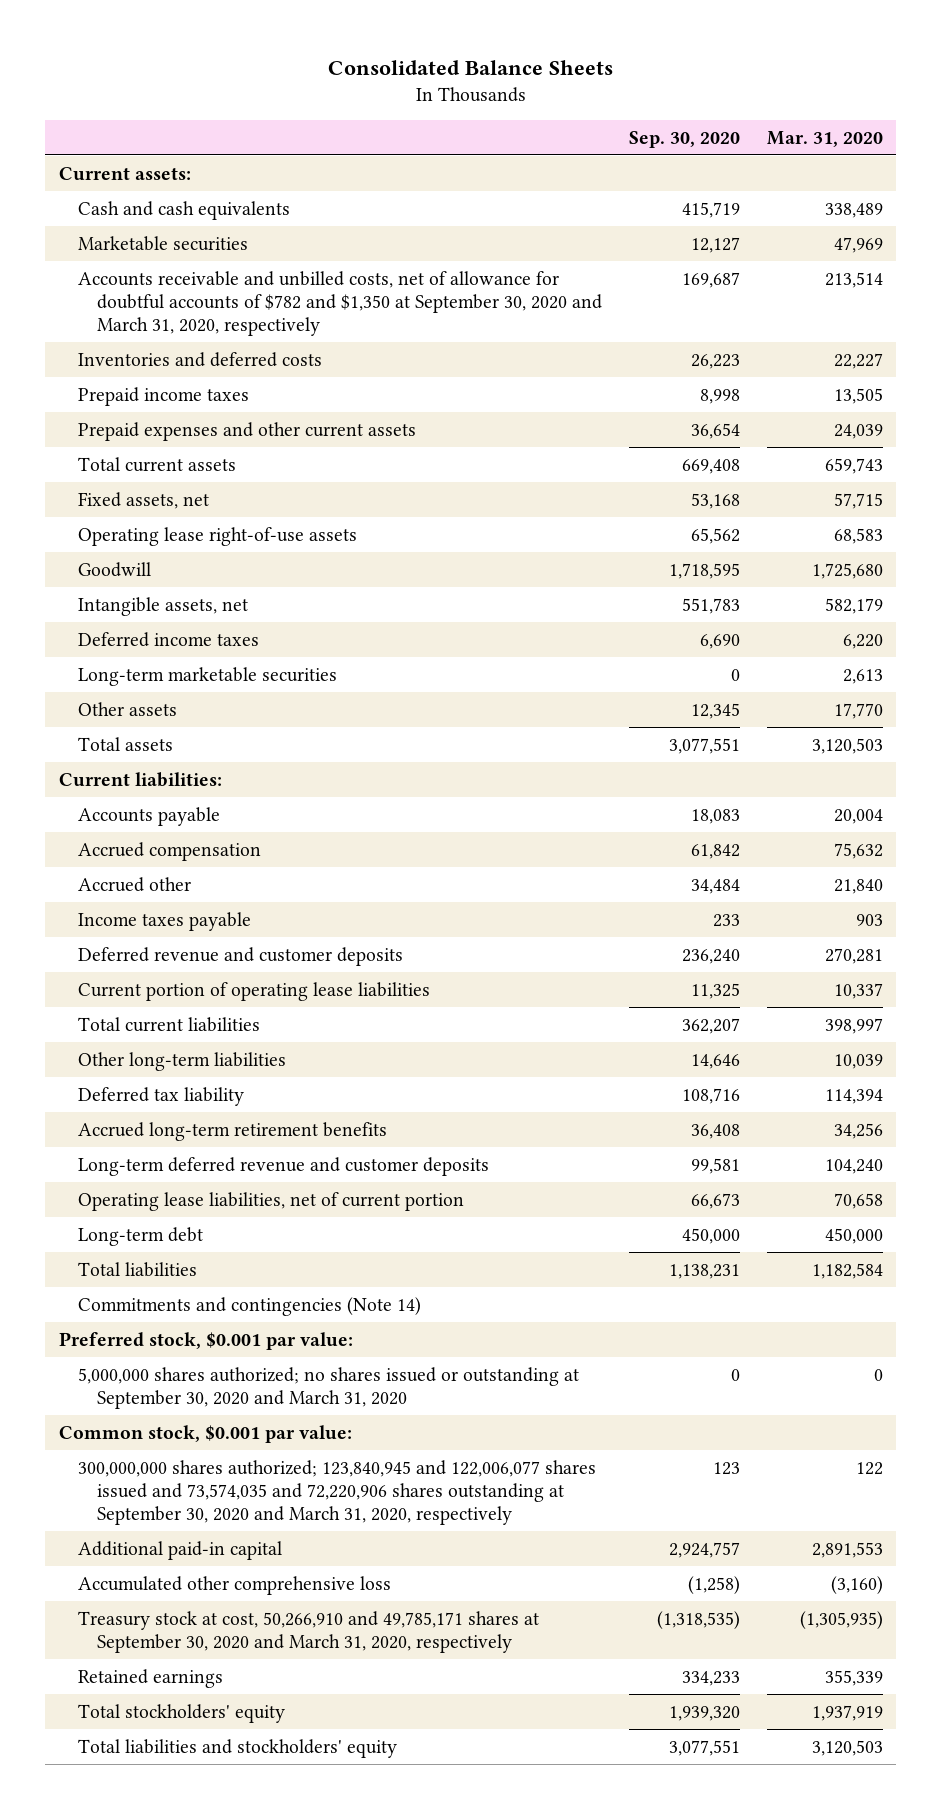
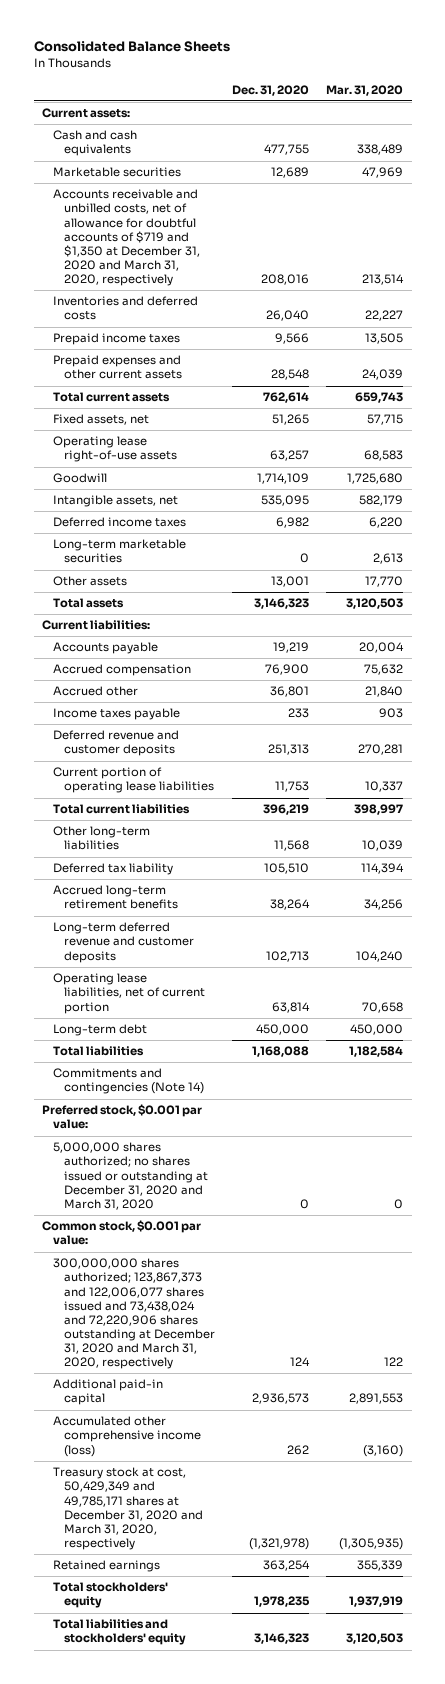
- | Sep. 30, 2020 | Mar. 31, 2020
+ | Dec. 31, 2020 | Mar. 31, 2020
- Accounts receivable and unbilled costs, net of allowance for doubtful accounts of $782 and $1,350 at September 30, 2020 and March 31, 2020, respectively | 169,687 | 213,514
+ Accounts receivable and unbilled costs, net of allowance for doubtful accounts of $719 and $1,350 at December 31, 2020 and March 31, 2020, respectively | 208,016 | 213,514
- 5,000,000 shares authorized; no shares issued or outstanding at September 30, 2020 and March 31, 2020 | 0 | 0
+ 5,000,000 shares authorized; no shares issued or outstanding at December 31, 2020 and March 31, 2020 | 0 | 0
- 300,000,000 shares authorized; 123,840,945 and 122,006,077 shares issued and 73,574,035 and 72,220,906 shares outstanding at September 30, 2020 and March 31, 2020, respectively | 123 | 122
+ 300,000,000 shares authorized; 123,867,373 and 122,006,077 shares issued and 73,438,024 and 72,220,906 shares outstanding at December 31, 2020 and March 31, 2020, respectively | 124 | 122
- Accumulated other comprehensive loss | (1,258) | (3,160)
- Treasury stock at cost, 50,266,910 and 49,785,171 shares at September 30, 2020 and March 31, 2020, respectively | (1,318,535) | (1,305,935)
+ Accumulated other comprehensive income (loss) | 262 | (3,160)
+ Treasury stock at cost, 50,429,349 and 49,785,171 shares at December 31, 2020 and March 31, 2020, respectively | (1,321,978) | (1,305,935)

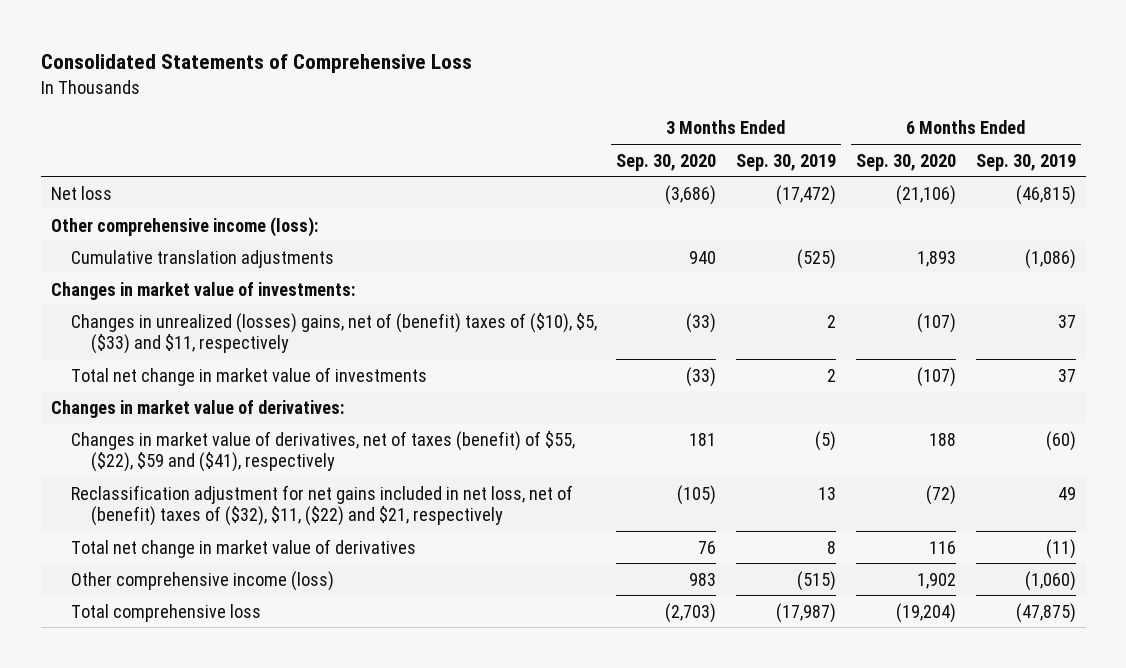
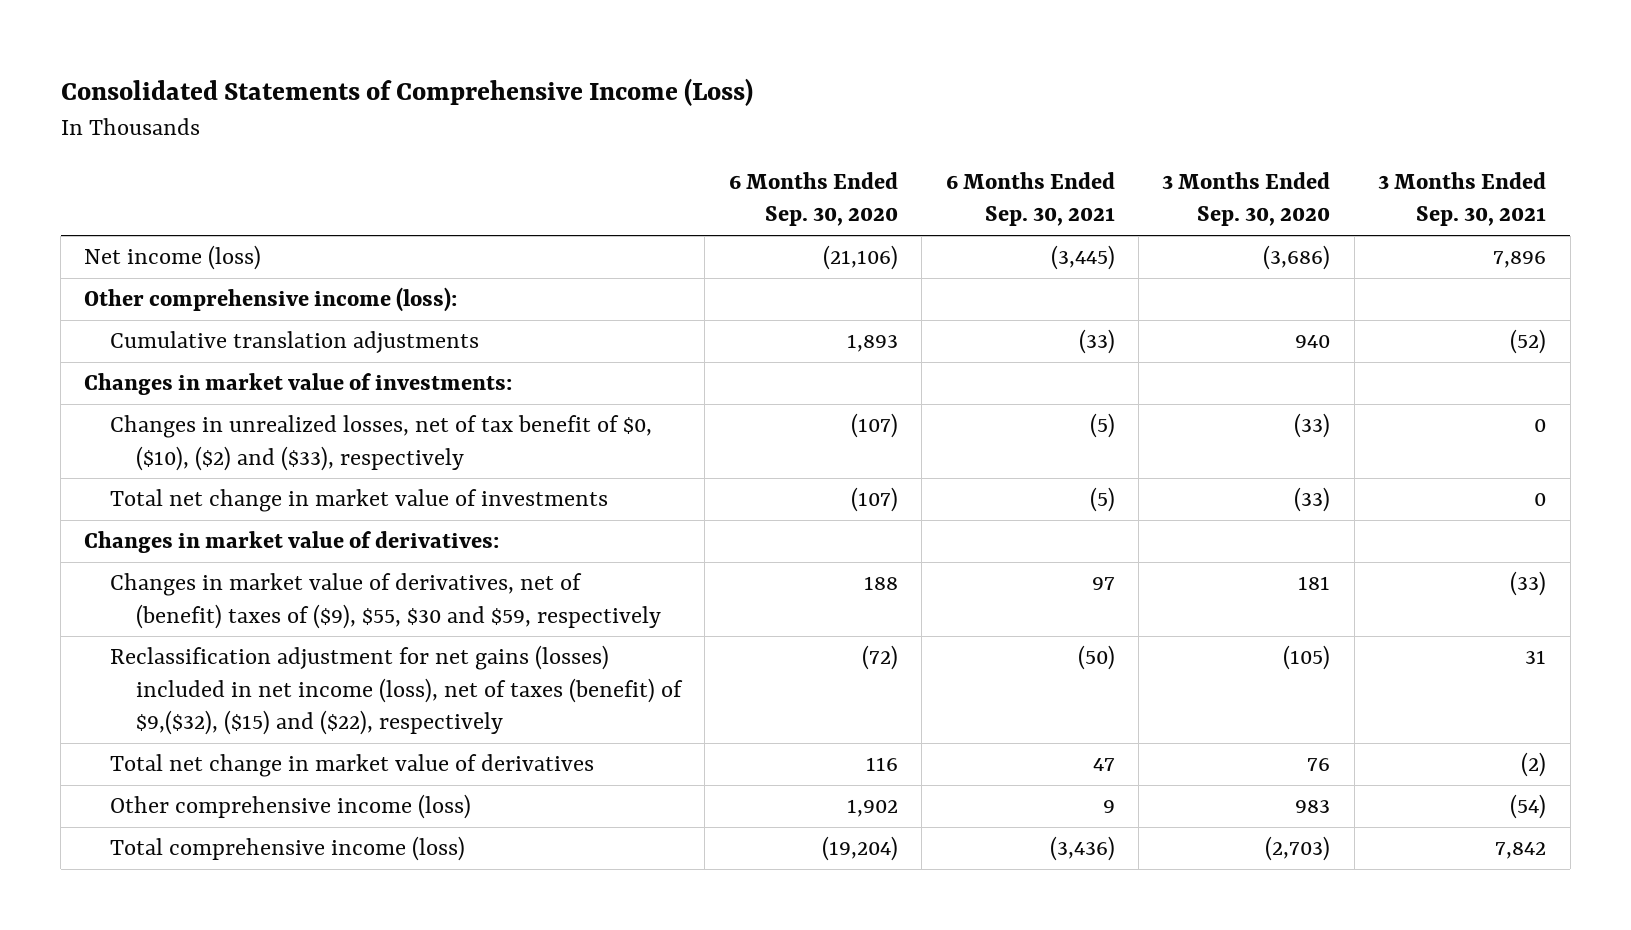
- Consolidated Statements of Comprehensive Loss
+ Consolidated Statements of Comprehensive Income (Loss)
- | 3 Months Ended Sep. 30, 2020 | 3 Months Ended Sep. 30, 2019 | 6 Months Ended Sep. 30, 2020 | 6 Months Ended Sep. 30, 2019
+ | 6 Months Ended Sep. 30, 2020 | 6 Months Ended Sep. 30, 2021 | 3 Months Ended Sep. 30, 2020 | 3 Months Ended Sep. 30, 2021
- Net loss | (3,686) | (17,472) | (21,106) | (46,815)
+ Net income (loss) | (21,106) | (3,445) | (3,686) | 7,896
- Changes in unrealized (losses) gains, net of (benefit) taxes of ($10), $5, ($33) and $11, respectively | (33) | 2 | (107) | 37
+ Changes in unrealized losses, net of tax benefit of $0, ($10), ($2) and ($33), respectively | (107) | (5) | (33) | 0
- Changes in market value of derivatives, net of taxes (benefit) of $55, ($22), $59 and ($41), respectively | 181 | (5) | 188 | (60)
- Reclassification adjustment for net gains included in net loss, net of (benefit) taxes of ($32), $11, ($22) and $21, respectively | (105) | 13 | (72) | 49
+ Changes in market value of derivatives, net of (benefit) taxes of ($9), $55, $30 and $59, respectively | 188 | 97 | 181 | (33)
+ Reclassification adjustment for net gains (losses) included in net income (loss), net of taxes (benefit) of $9,($32), ($15) and ($22), respectively | (72) | (50) | (105) | 31
- Total comprehensive loss | (2,703) | (17,987) | (19,204) | (47,875)
+ Total comprehensive income (loss) | (19,204) | (3,436) | (2,703) | 7,842

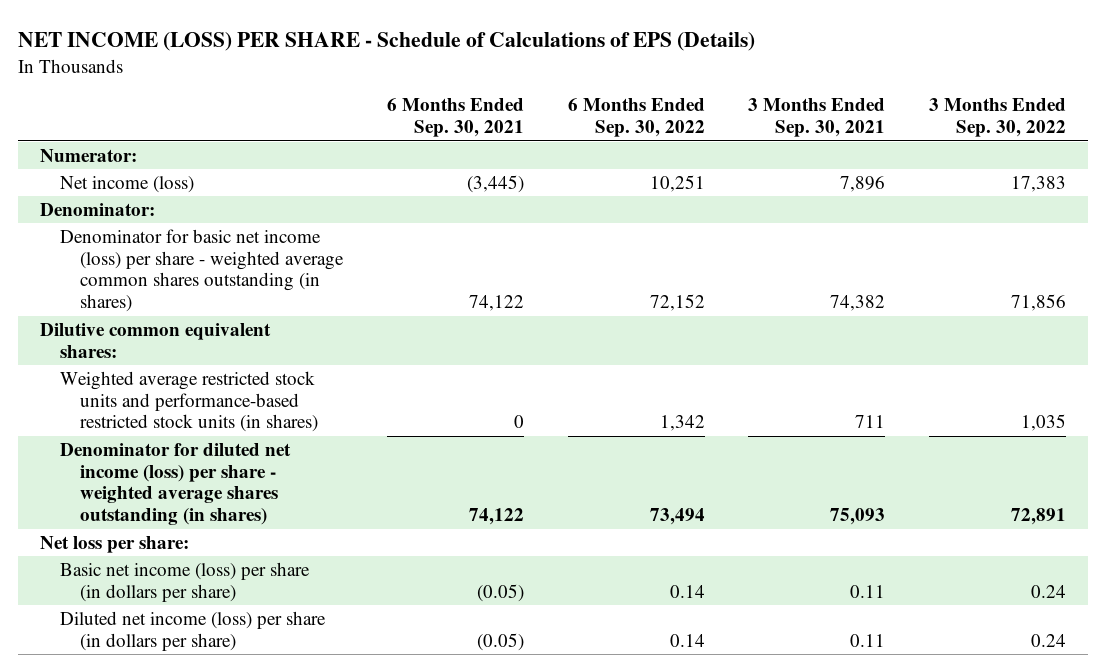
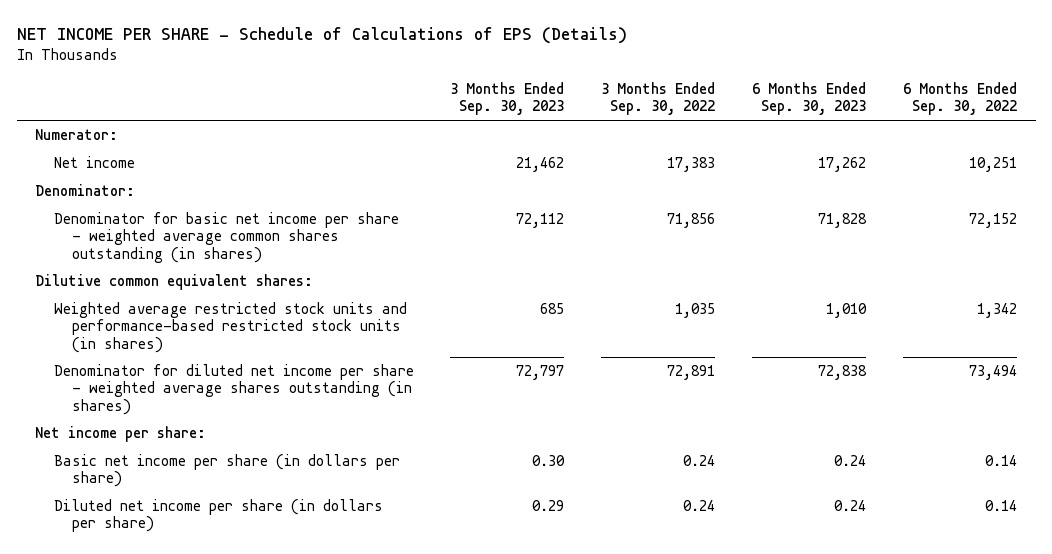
- NET INCOME (LOSS) PER SHARE - Schedule of Calculations of EPS (Details)
+ NET INCOME PER SHARE - Schedule of Calculations of EPS (Details)
- | 6 Months Ended Sep. 30, 2021 | 6 Months Ended Sep. 30, 2022 | 3 Months Ended Sep. 30, 2021 | 3 Months Ended Sep. 30, 2022
+ | 3 Months Ended Sep. 30, 2023 | 3 Months Ended Sep. 30, 2022 | 6 Months Ended Sep. 30, 2023 | 6 Months Ended Sep. 30, 2022
- Net income (loss) | (3,445) | 10,251 | 7,896 | 17,383
+ Net income | 21,462 | 17,383 | 17,262 | 10,251
- Denominator for basic net income (loss) per share - weighted average common shares outstanding (in shares) | 74,122 | 72,152 | 74,382 | 71,856
+ Denominator for basic net income per share - weighted average common shares outstanding (in shares) | 72,112 | 71,856 | 71,828 | 72,152
- Denominator for diluted net income (loss) per share - weighted average shares outstanding (in shares) | 74,122 | 73,494 | 75,093 | 72,891
- Net loss per share:
- Basic net income (loss) per share (in dollars per share) | (0.05) | 0.14 | 0.11 | 0.24
- Diluted net income (loss) per share (in dollars per share) | (0.05) | 0.14 | 0.11 | 0.24
+ Denominator for diluted net income per share - weighted average shares outstanding (in shares) | 72,797 | 72,891 | 72,838 | 73,494
+ Net income per share:
+ Basic net income per share (in dollars per share) | 0.30 | 0.24 | 0.24 | 0.14
+ Diluted net income per share (in dollars per share) | 0.29 | 0.24 | 0.24 | 0.14

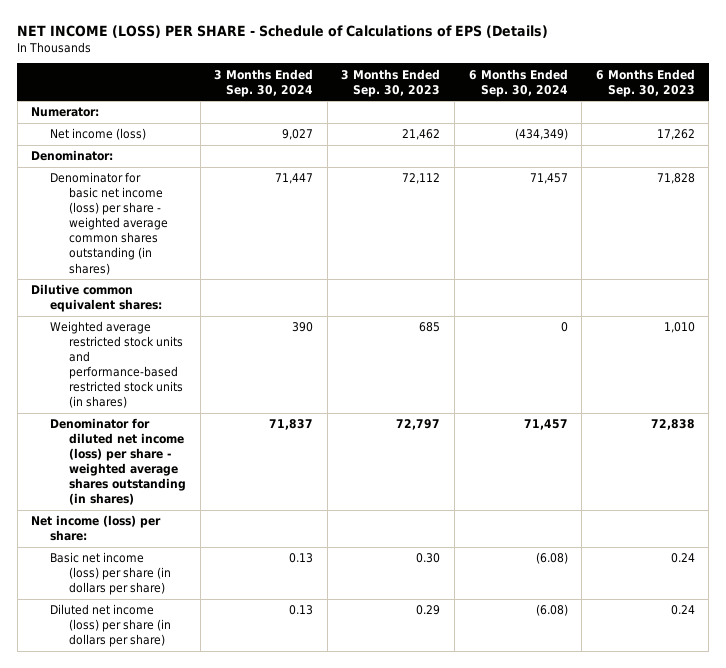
- NET INCOME PER SHARE - Schedule of Calculations of EPS (Details)
+ NET INCOME (LOSS) PER SHARE - Schedule of Calculations of EPS (Details)
- | 3 Months Ended Sep. 30, 2023 | 3 Months Ended Sep. 30, 2022 | 6 Months Ended Sep. 30, 2023 | 6 Months Ended Sep. 30, 2022
+ | 3 Months Ended Sep. 30, 2024 | 3 Months Ended Sep. 30, 2023 | 6 Months Ended Sep. 30, 2024 | 6 Months Ended Sep. 30, 2023
- Net income | 21,462 | 17,383 | 17,262 | 10,251
+ Net income (loss) | 9,027 | 21,462 | (434,349) | 17,262
- Denominator for basic net income per share - weighted average common shares outstanding (in shares) | 72,112 | 71,856 | 71,828 | 72,152
+ Denominator for basic net income (loss) per share - weighted average common shares outstanding (in shares) | 71,447 | 72,112 | 71,457 | 71,828
- Denominator for diluted net income per share - weighted average shares outstanding (in shares) | 72,797 | 72,891 | 72,838 | 73,494
- Net income per share:
- Basic net income per share (in dollars per share) | 0.30 | 0.24 | 0.24 | 0.14
- Diluted net income per share (in dollars per share) | 0.29 | 0.24 | 0.24 | 0.14
+ Denominator for diluted net income (loss) per share - weighted average shares outstanding (in shares) | 71,837 | 72,797 | 71,457 | 72,838
+ Net income (loss) per share:
+ Basic net income (loss) per share (in dollars per share) | 0.13 | 0.30 | (6.08) | 0.24
+ Diluted net income (loss) per share (in dollars per share) | 0.13 | 0.29 | (6.08) | 0.24

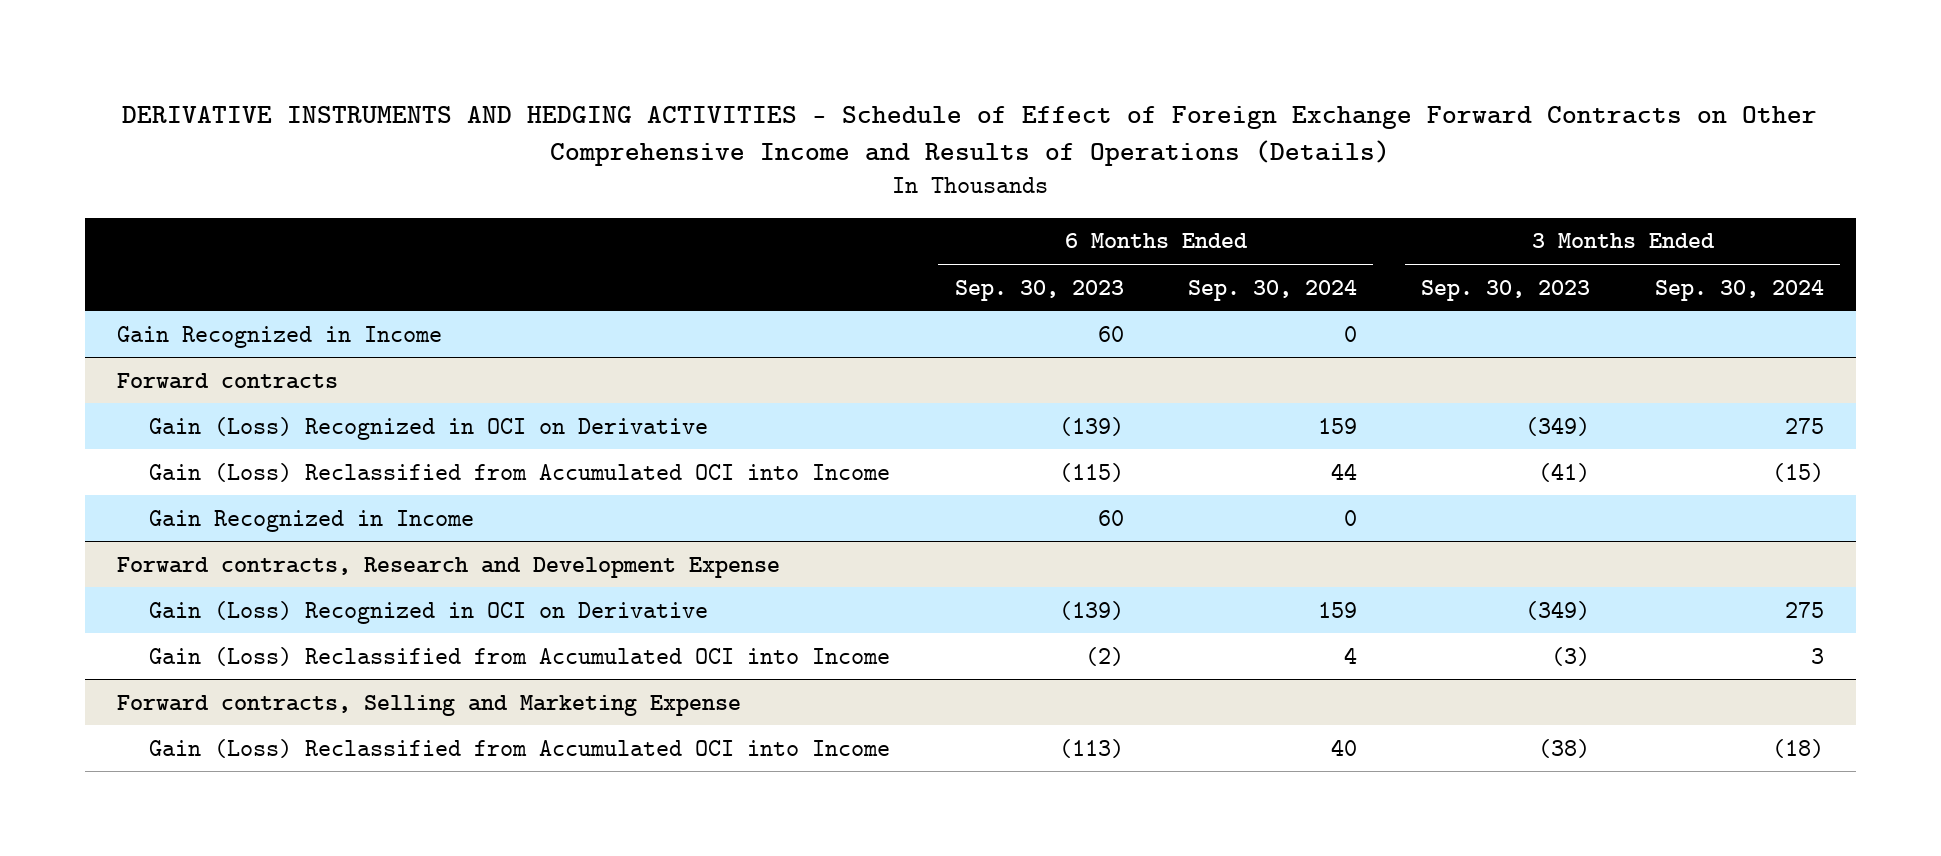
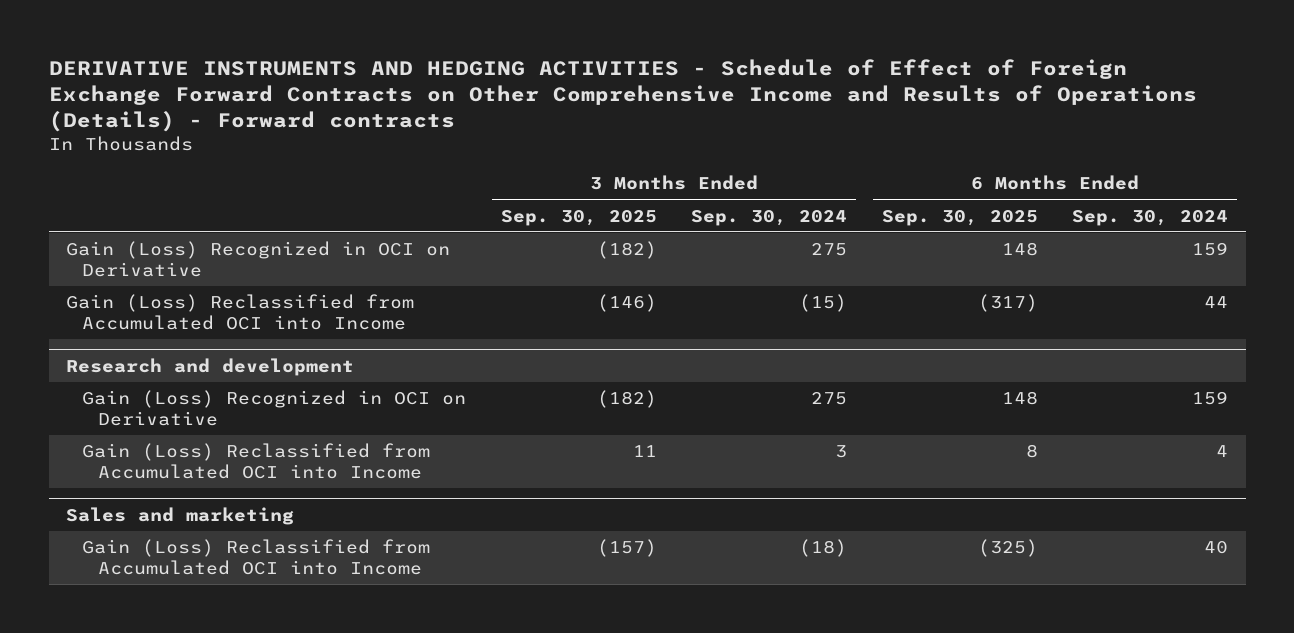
- DERIVATIVE INSTRUMENTS AND HEDGING ACTIVITIES - Schedule of Effect of Foreign Exchange Forward Contracts on Other Comprehensive Income and Results of Operations (Details)
+ DERIVATIVE INSTRUMENTS AND HEDGING ACTIVITIES - Schedule of Effect of Foreign Exchange Forward Contracts on Other Comprehensive Income and Results of Operations (Details) - Forward contracts
- | 6 Months Ended Sep. 30, 2023 | 6 Months Ended Sep. 30, 2024 | 3 Months Ended Sep. 30, 2023 | 3 Months Ended Sep. 30, 2024
+ | 3 Months Ended Sep. 30, 2025 | 3 Months Ended Sep. 30, 2024 | 6 Months Ended Sep. 30, 2025 | 6 Months Ended Sep. 30, 2024
- Gain Recognized in Income | 60 | 0 | |
- Forward contracts
- Gain Recognized in Income | 60 | 0 | |
- Forward contracts, Research and Development Expense
+ Research and development
- Forward contracts, Selling and Marketing Expense
+ Sales and marketing

